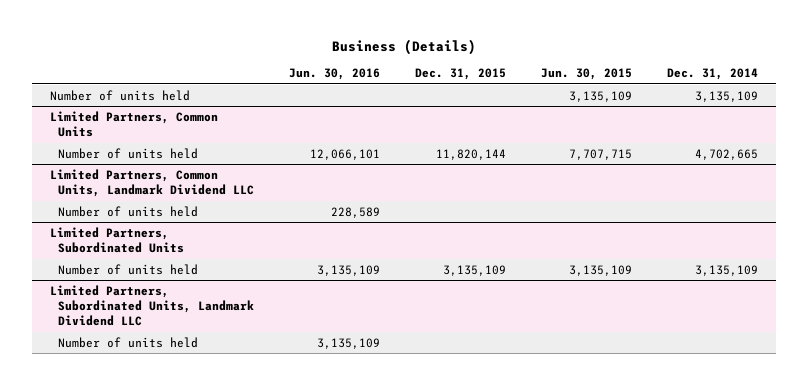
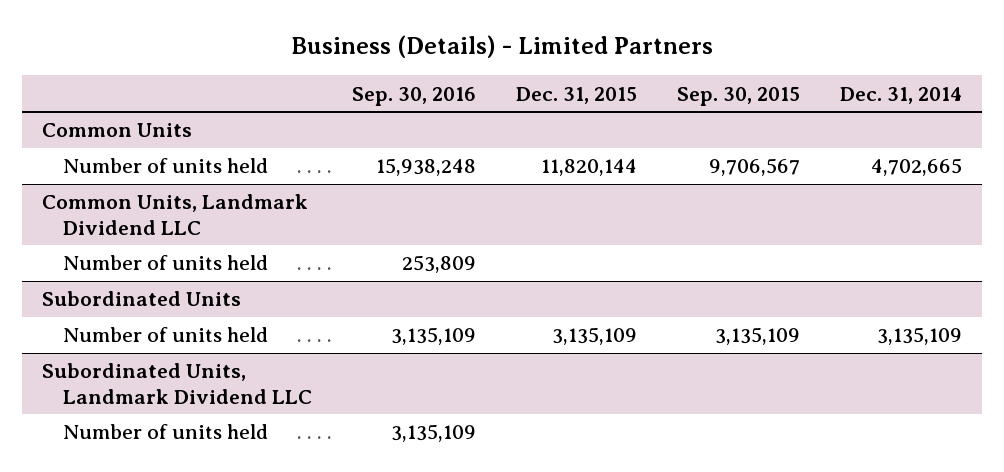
- Business (Details)
+ Business (Details) - Limited Partners
- | Jun. 30, 2016 | Dec. 31, 2015 | Jun. 30, 2015 | Dec. 31, 2014
+ | Sep. 30, 2016 | Dec. 31, 2015 | Sep. 30, 2015 | Dec. 31, 2014
- Number of units held | | | 3,135,109 | 3,135,109
- Limited Partners, Common Units
+ Common Units
- Limited Partners, Common Units, Landmark Dividend LLC
+ Common Units, Landmark Dividend LLC
- Limited Partners, Subordinated Units
+ Subordinated Units
- Limited Partners, Subordinated Units, Landmark Dividend LLC
+ Subordinated Units, Landmark Dividend LLC

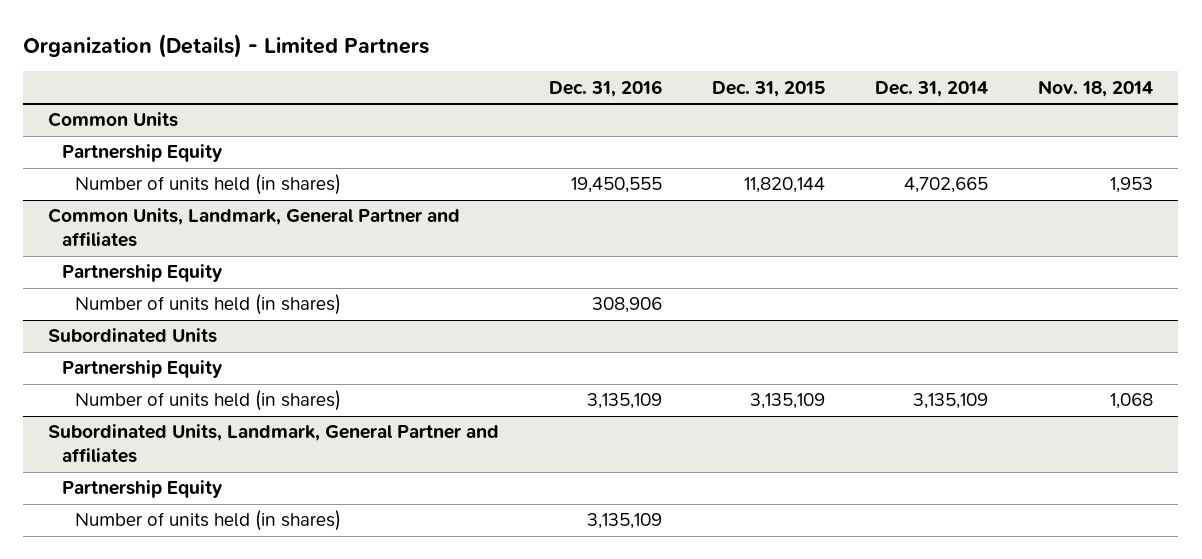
- Business (Details) - Limited Partners
+ Organization (Details) - Limited Partners
- | Sep. 30, 2016 | Dec. 31, 2015 | Sep. 30, 2015 | Dec. 31, 2014
+ | Dec. 31, 2016 | Dec. 31, 2015 | Dec. 31, 2014 | Nov. 18, 2014
@ Common Units
- Number of units held | 15,938,248 | 11,820,144 | 9,706,567 | 4,702,665
- Common Units, Landmark Dividend LLC
- Number of units held | 253,809 | | |
@ Common Units
+ Partnership Equity
+ Number of units held (in shares) | 19,450,555 | 11,820,144 | 4,702,665 | 1,953
+ Common Units, Landmark, General Partner and affiliates
+ Partnership Equity
+ Number of units held (in shares) | 308,906 | | |
@ Subordinated Units
- Number of units held | 3,135,109 | 3,135,109 | 3,135,109 | 3,135,109
- Subordinated Units, Landmark Dividend LLC
- Number of units held | 3,135,109 | | |
@ Subordinated Units
+ Partnership Equity
+ Number of units held (in shares) | 3,135,109 | 3,135,109 | 3,135,109 | 1,068
+ Subordinated Units, Landmark, General Partner and affiliates
+ Partnership Equity
+ Number of units held (in shares) | 3,135,109 | | |

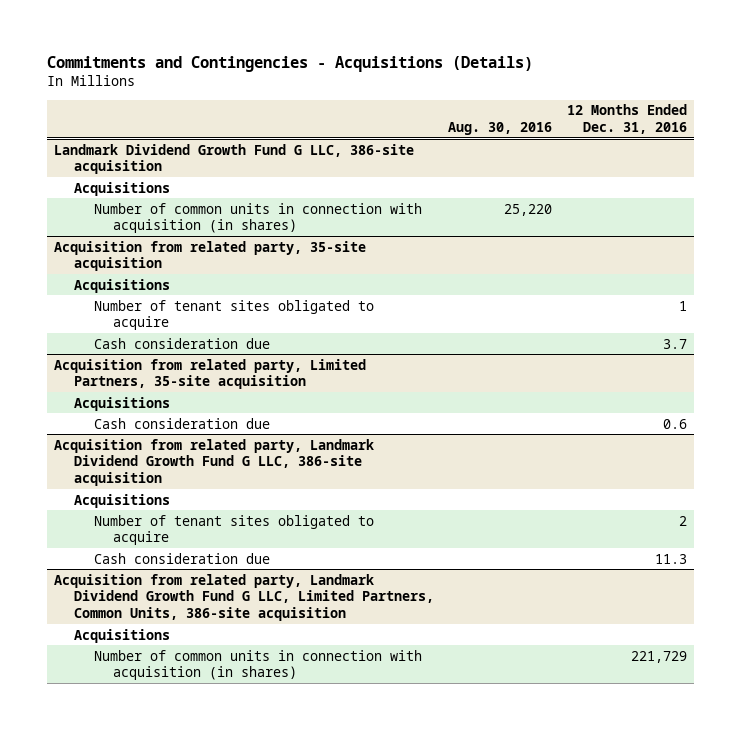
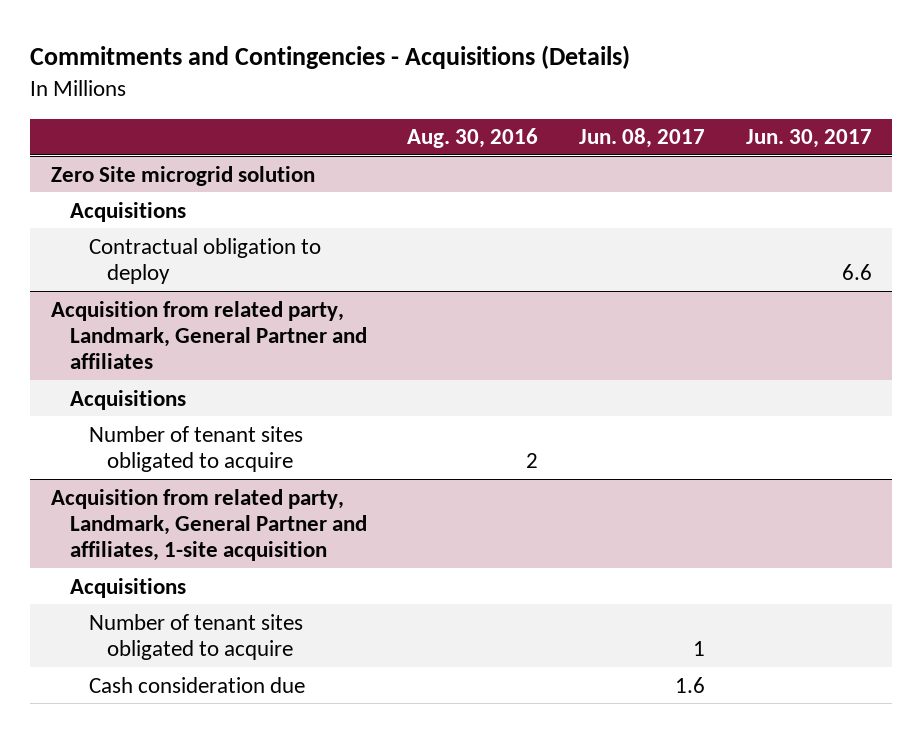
- | Aug. 30, 2016 | 12 Months Ended Dec. 31, 2016
+ | Aug. 30, 2016 | Jun. 08, 2017 | Jun. 30, 2017
- Landmark Dividend Growth Fund G LLC, 386-site acquisition
- Acquisitions
- Number of common units in connection with acquisition (in shares) | 25,220 |
- Acquisition from related party, 35-site acquisition
- Acquisitions
- Number of tenant sites obligated to acquire | | 1
- Cash consideration due | | 3.7
- Acquisition from related party, Limited Partners, 35-site acquisition
- Acquisitions
- Cash consideration due | | 0.6
- Acquisition from related party, Landmark Dividend Growth Fund G LLC, 386-site acquisition
- Acquisitions
- Number of tenant sites obligated to acquire | | 2
- Cash consideration due | | 11.3
- Acquisition from related party, Landmark Dividend Growth Fund G LLC, Limited Partners, Common Units, 386-site acquisition
- Acquisitions
- Number of common units in connection with acquisition (in shares) | | 221,729
+ Zero Site microgrid solution
+ Acquisitions
+ Contractual obligation to deploy | | | 6.6
+ Acquisition from related party, Landmark, General Partner and affiliates
+ Acquisitions
+ Number of tenant sites obligated to acquire | 2 | |
+ Acquisition from related party, Landmark, General Partner and affiliates, 1-site acquisition
+ Acquisitions
+ Number of tenant sites obligated to acquire | | 1 |
+ Cash consideration due | | 1.6 |

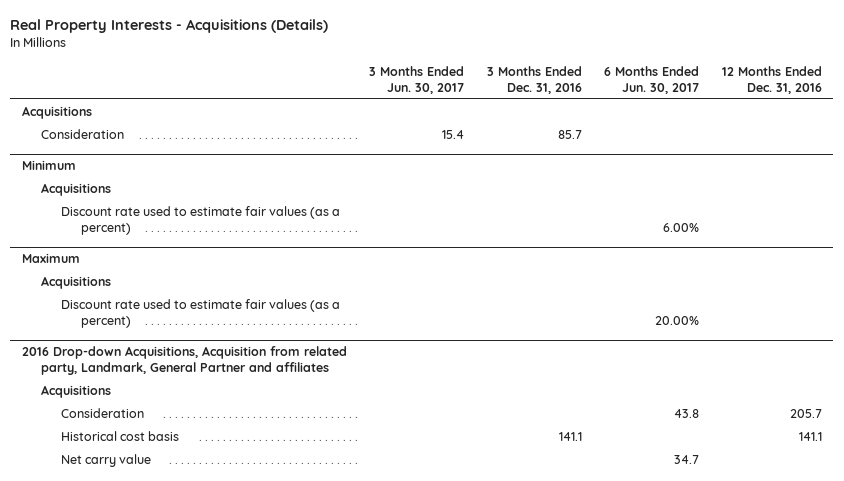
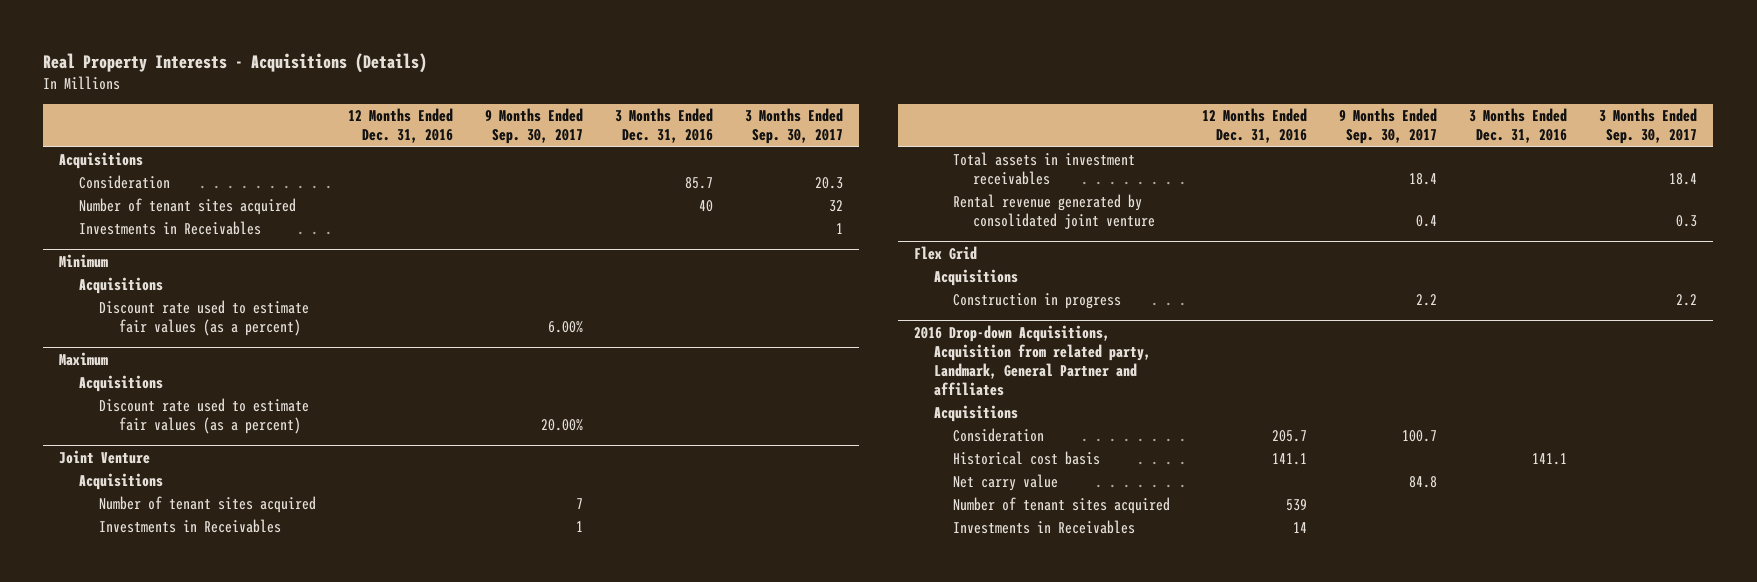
- | 3 Months Ended Jun. 30, 2017 | 3 Months Ended Dec. 31, 2016 | 6 Months Ended Jun. 30, 2017 | 12 Months Ended Dec. 31, 2016
+ | 12 Months Ended Dec. 31, 2016 | 9 Months Ended Sep. 30, 2017 | 3 Months Ended Dec. 31, 2016 | 3 Months Ended Sep. 30, 2017
+ Number of tenant sites acquired | | | 40 | 32
+ Investments in Receivables | | | | 1
+ Joint Venture
+ Acquisitions
+ Number of tenant sites acquired | | 7 | |
+ Investments in Receivables | | 1 | |
+ Total assets in investment receivables | | 18.4 | | 18.4
+ Rental revenue generated by consolidated joint venture | | 0.4 | | 0.3
+ Flex Grid
+ Acquisitions
+ Construction in progress | | 2.2 | | 2.2
@ 2016 Drop-down Acquisitions, Acquisition from related party, Landmark, General Partner and affiliates
+ Number of tenant sites acquired | 539 | | |
+ Investments in Receivables | 14 | | |

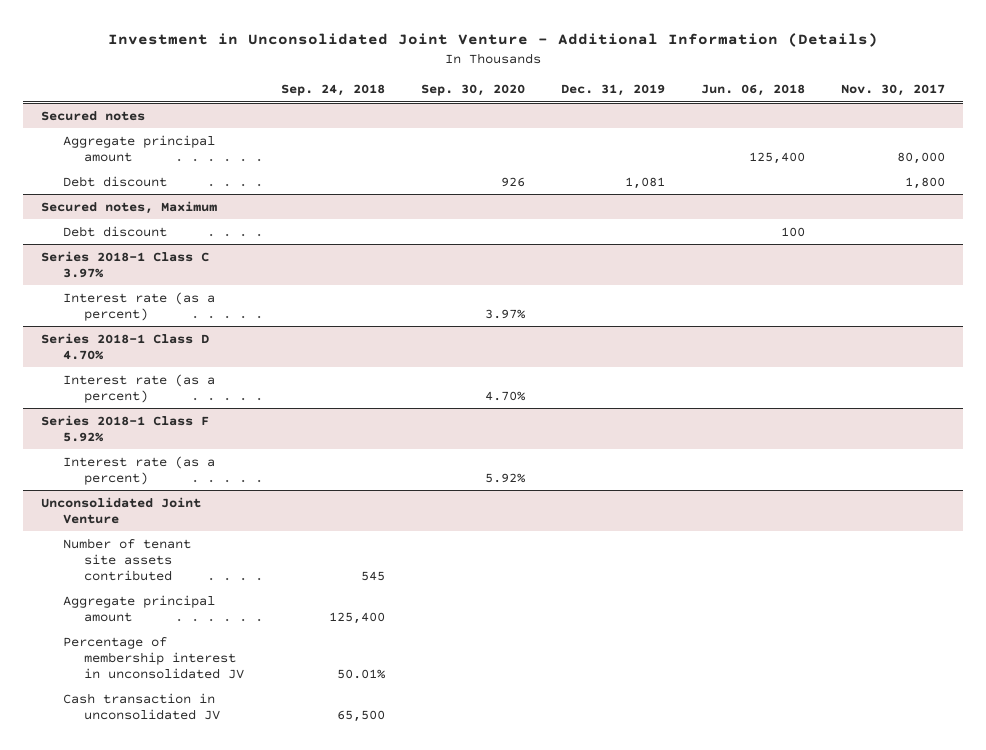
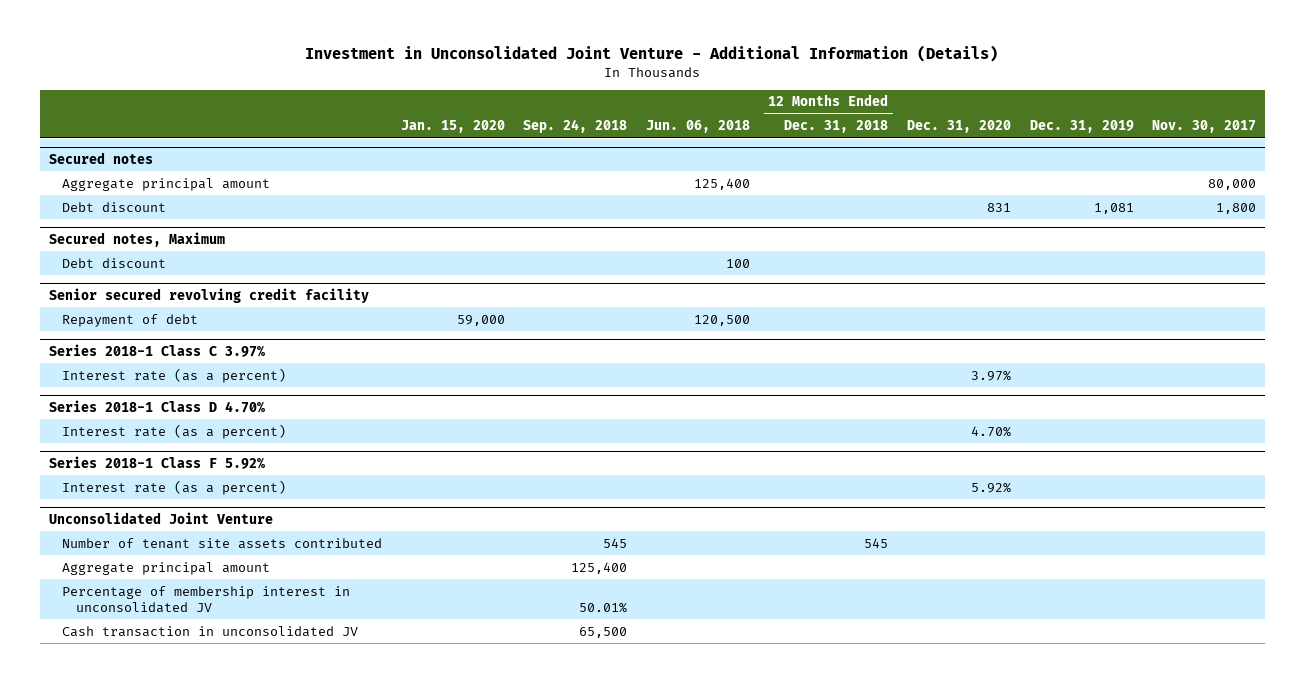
- | Sep. 24, 2018 | Sep. 30, 2020 | Dec. 31, 2019 | Jun. 06, 2018 | Nov. 30, 2017
+ | Jan. 15, 2020 | Sep. 24, 2018 | Jun. 06, 2018 | 12 Months Ended Dec. 31, 2018 | Dec. 31, 2020 | Dec. 31, 2019 | Nov. 30, 2017
+ Senior secured revolving credit facility
+ Repayment of debt | 59,000 | | 120,500 | | | |

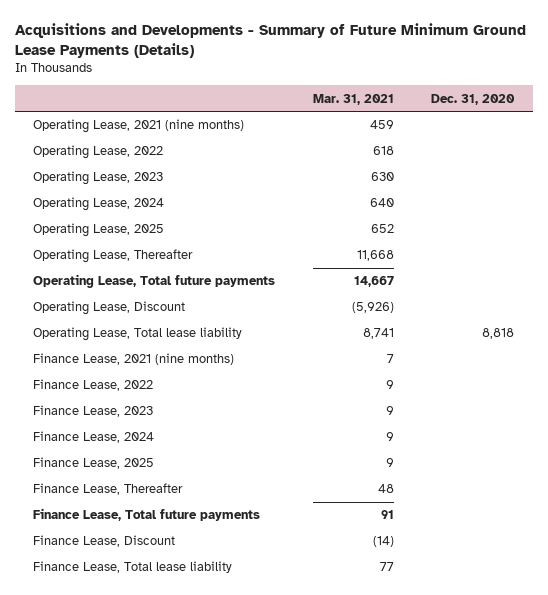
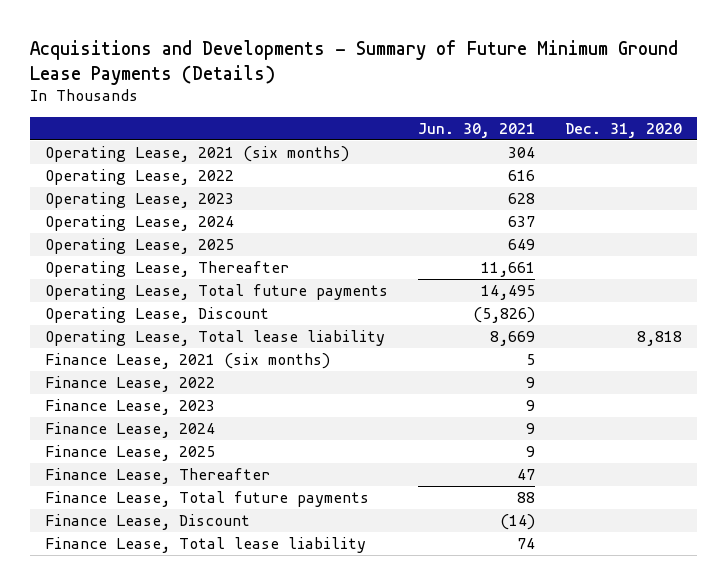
- | Mar. 31, 2021 | Dec. 31, 2020
+ | Jun. 30, 2021 | Dec. 31, 2020
- Operating Lease, 2021 (nine months) | 459 |
+ Operating Lease, 2021 (six months) | 304 |
- Finance Lease, 2021 (nine months) | 7 |
+ Finance Lease, 2021 (six months) | 5 |

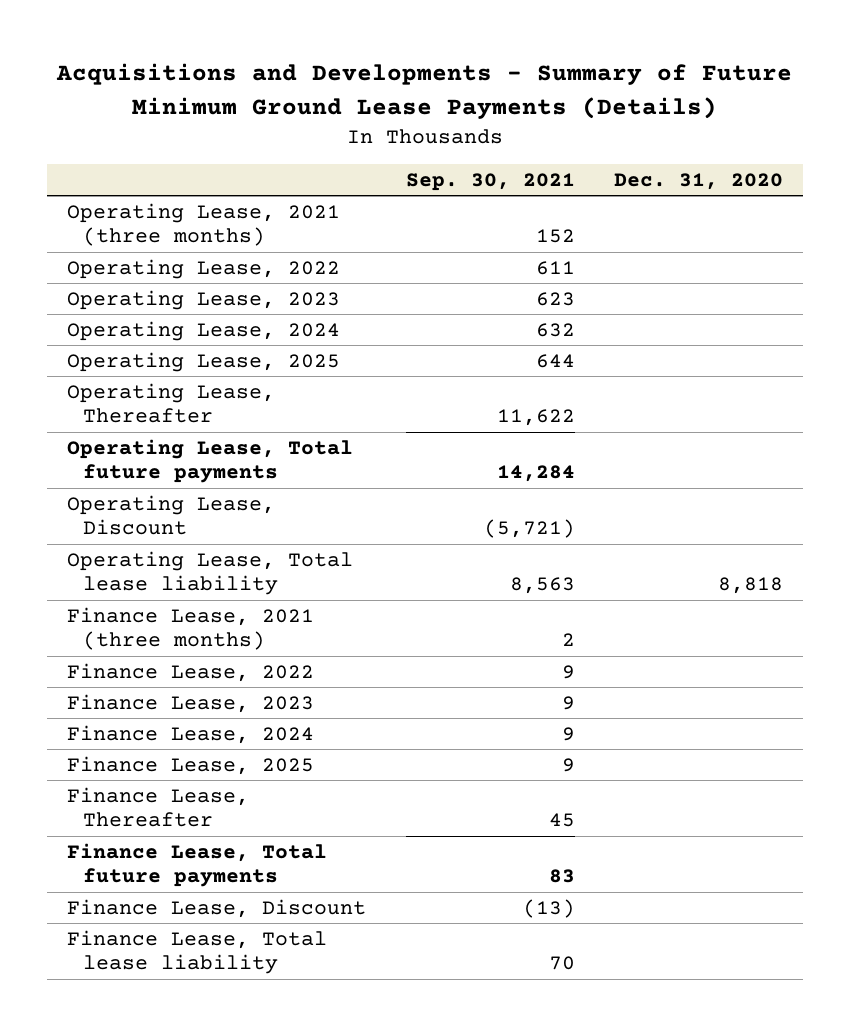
- | Jun. 30, 2021 | Dec. 31, 2020
+ | Sep. 30, 2021 | Dec. 31, 2020
- Operating Lease, 2021 (six months) | 304 |
+ Operating Lease, 2021 (three months) | 152 |
- Finance Lease, 2021 (six months) | 5 |
+ Finance Lease, 2021 (three months) | 2 |

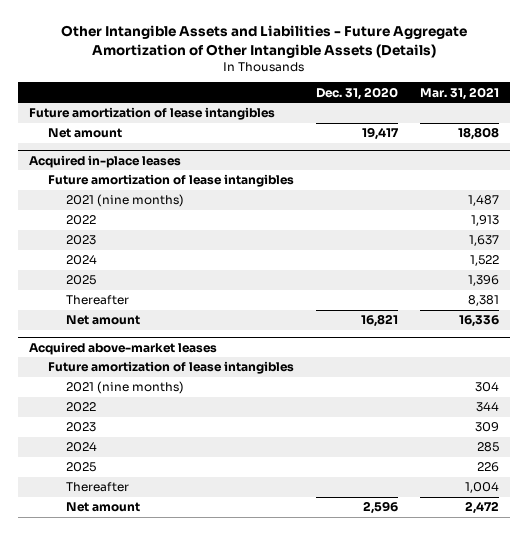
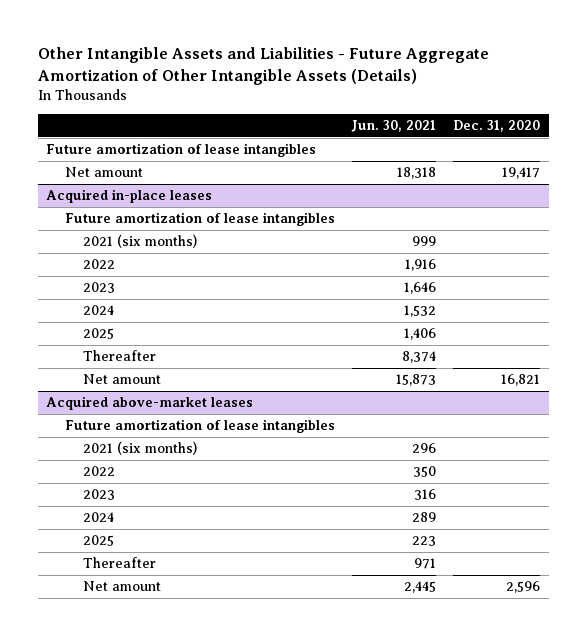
- | Dec. 31, 2020 | Mar. 31, 2021
+ | Jun. 30, 2021 | Dec. 31, 2020
@ Acquired in-place leases
- 2021 (nine months) | | 1,487
+ 2021 (six months) | 999 |
@ Acquired above-market leases
- 2021 (nine months) | | 304
+ 2021 (six months) | 296 |

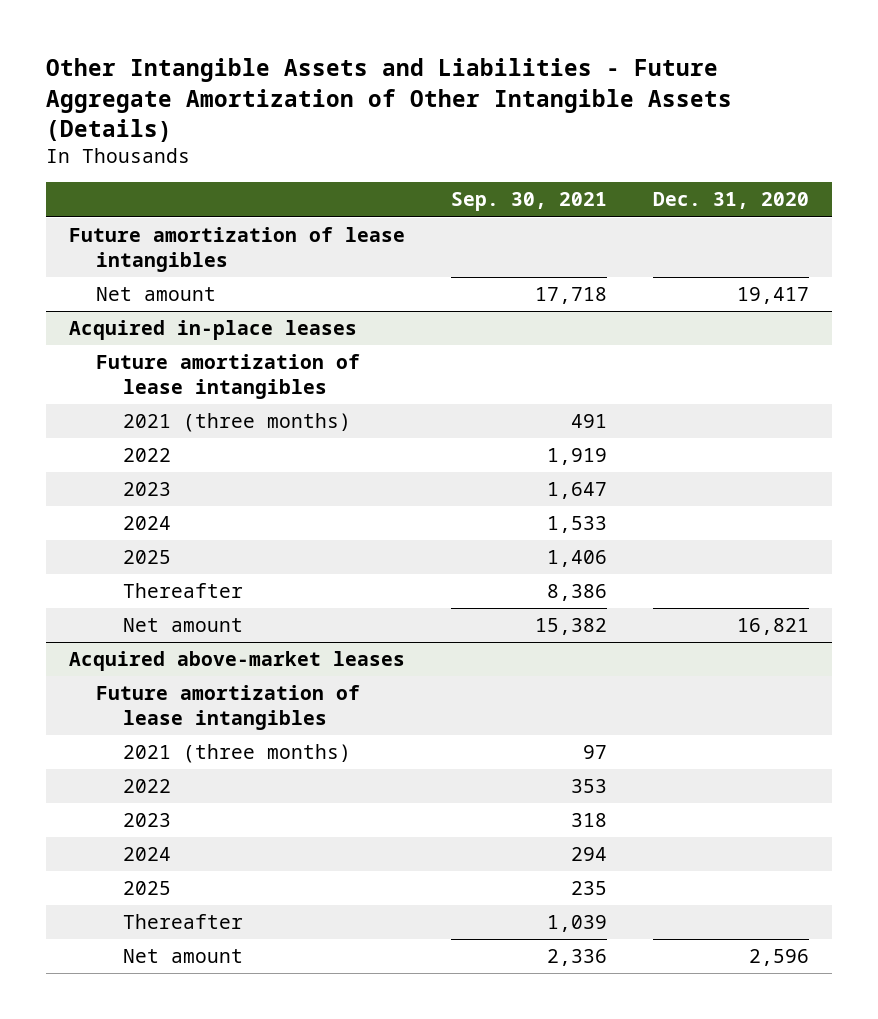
- | Jun. 30, 2021 | Dec. 31, 2020
+ | Sep. 30, 2021 | Dec. 31, 2020
@ Acquired in-place leases
- 2021 (six months) | 999 |
+ 2021 (three months) | 491 |
@ Acquired above-market leases
- 2021 (six months) | 296 |
+ 2021 (three months) | 97 |

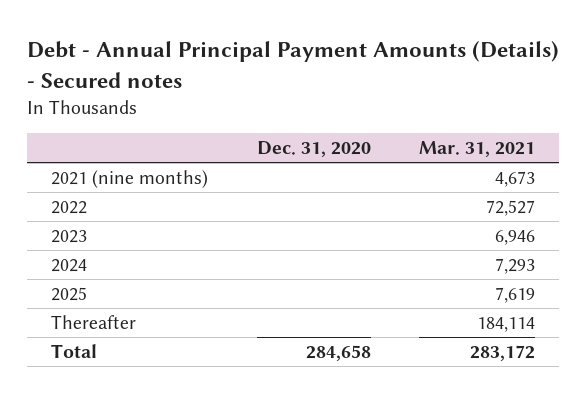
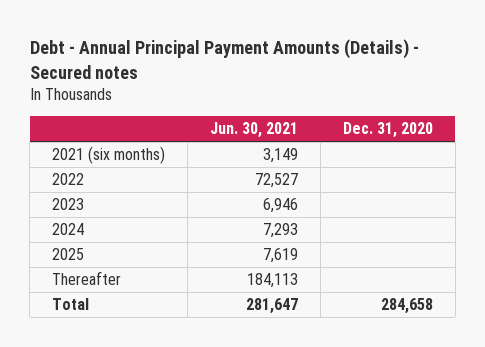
- | Dec. 31, 2020 | Mar. 31, 2021
+ | Jun. 30, 2021 | Dec. 31, 2020
- 2021 (nine months) | | 4,673
+ 2021 (six months) | 3,149 |

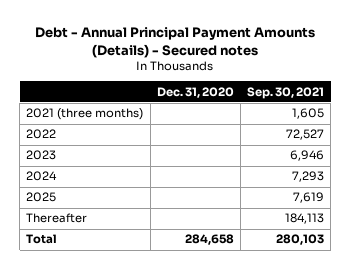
- | Jun. 30, 2021 | Dec. 31, 2020
+ | Dec. 31, 2020 | Sep. 30, 2021
- 2021 (six months) | 3,149 |
+ 2021 (three months) | | 1,605

